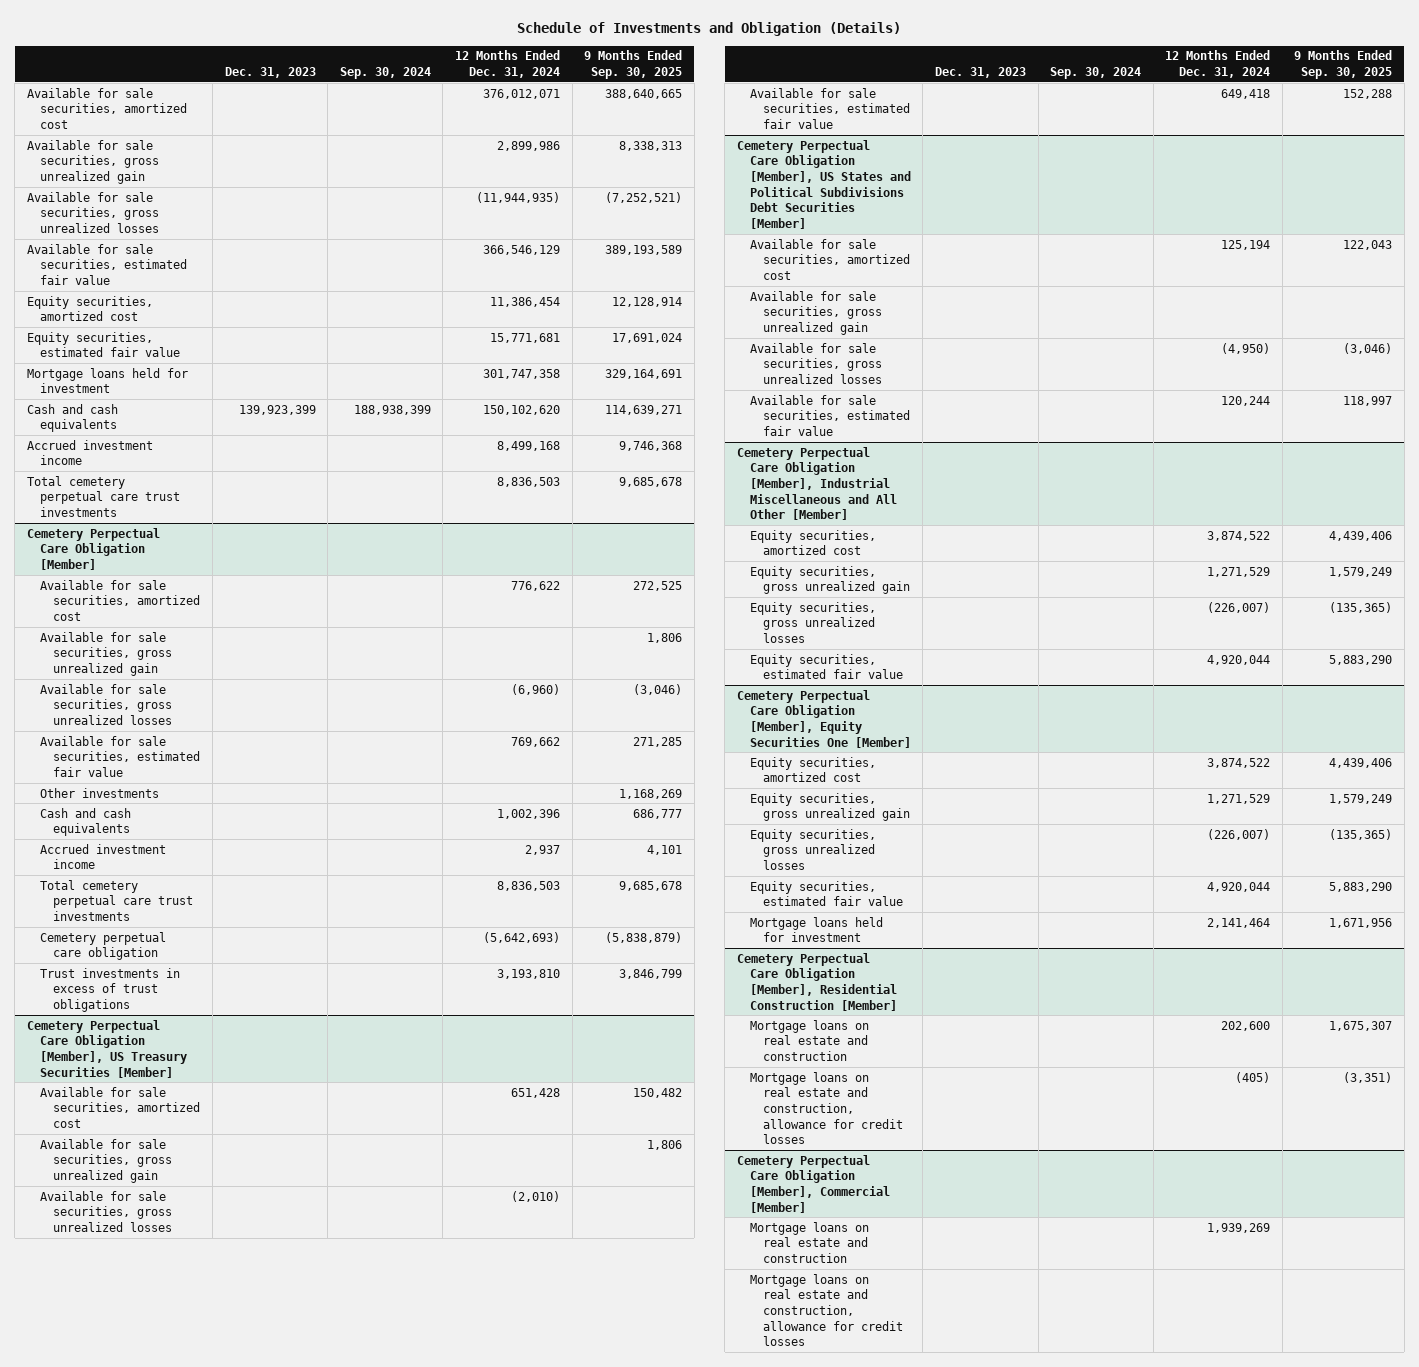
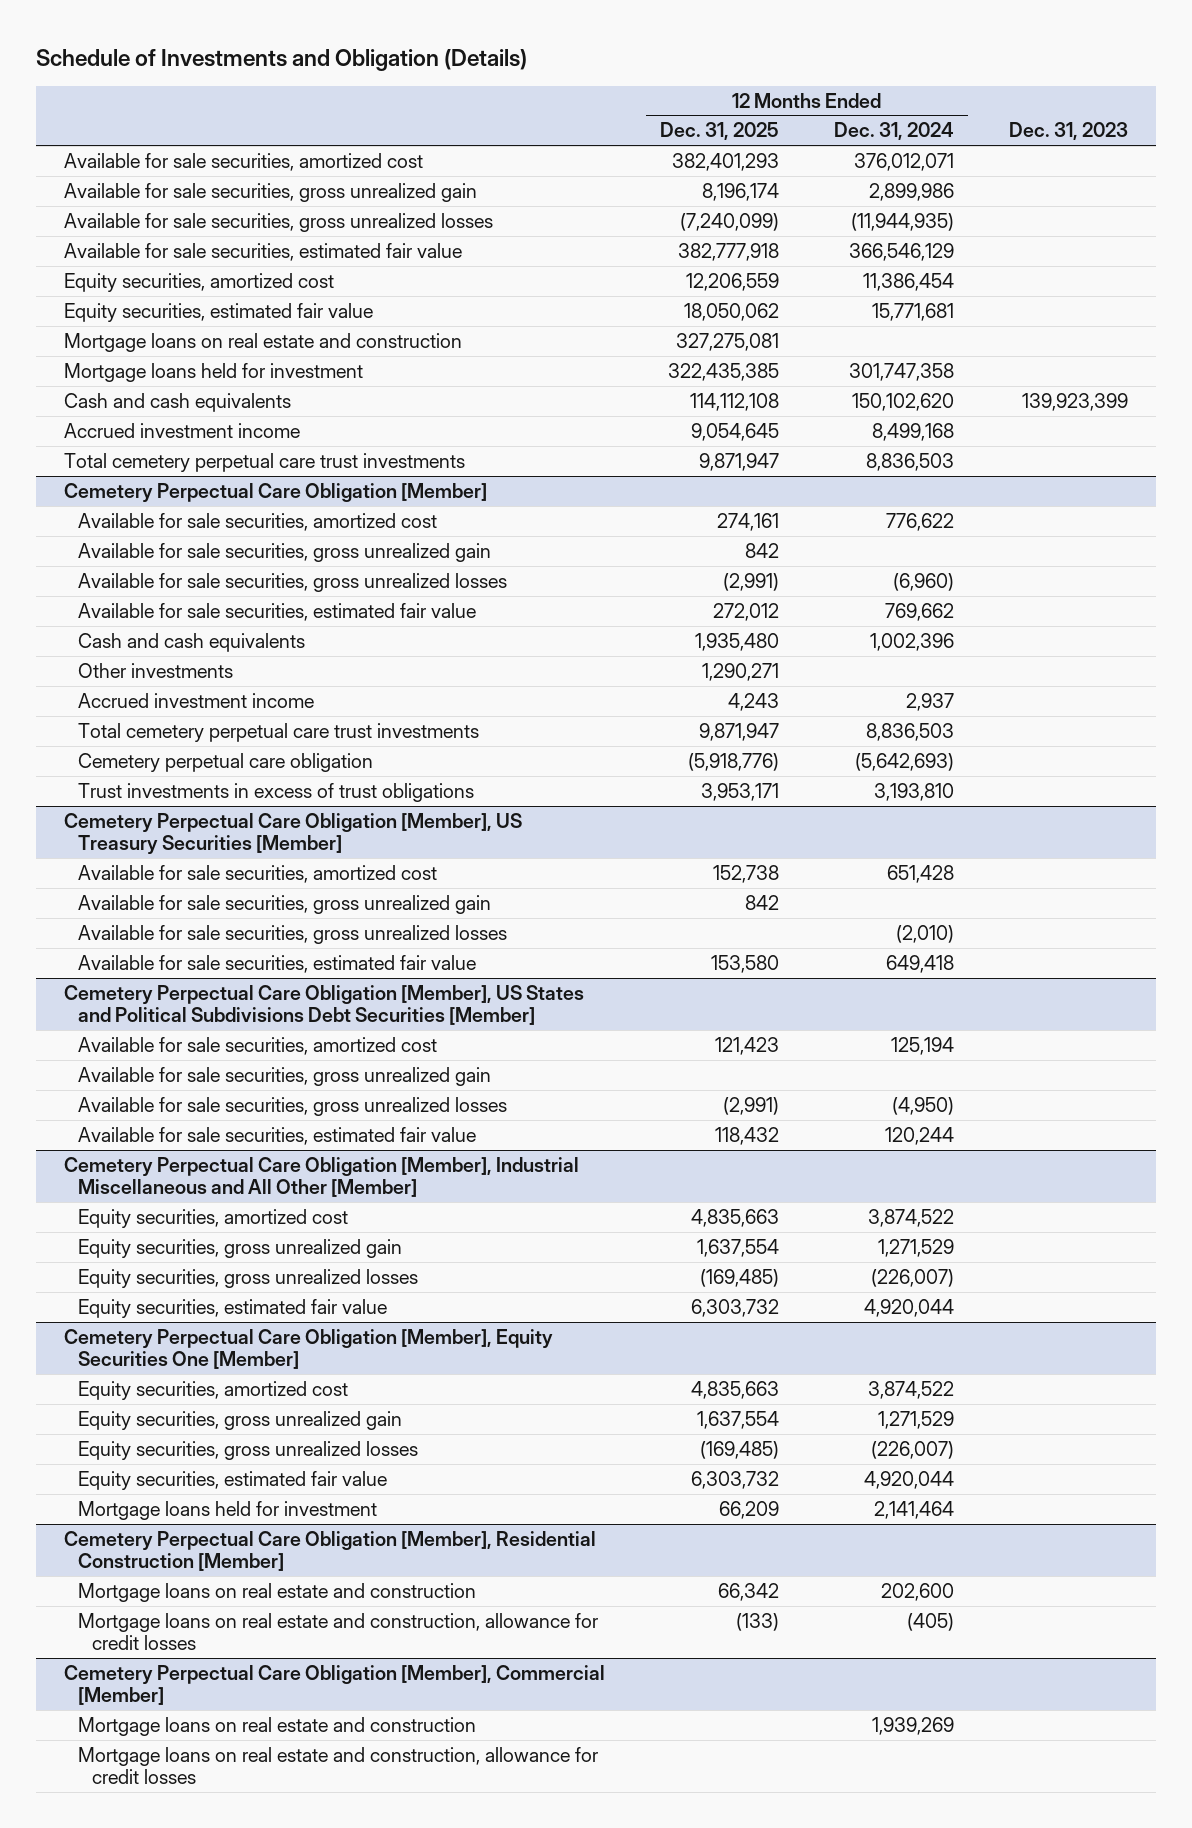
- | Dec. 31, 2023 | Sep. 30, 2024 | 12 Months Ended Dec. 31, 2024 | 9 Months Ended Sep. 30, 2025
+ | 12 Months Ended Dec. 31, 2025 | 12 Months Ended Dec. 31, 2024 | Dec. 31, 2023
+ Mortgage loans on real estate and construction | 327,275,081 | |
@ Cemetery Perpectual Care Obligation [Member]
moved down: Other investments | 1,290,271 | |

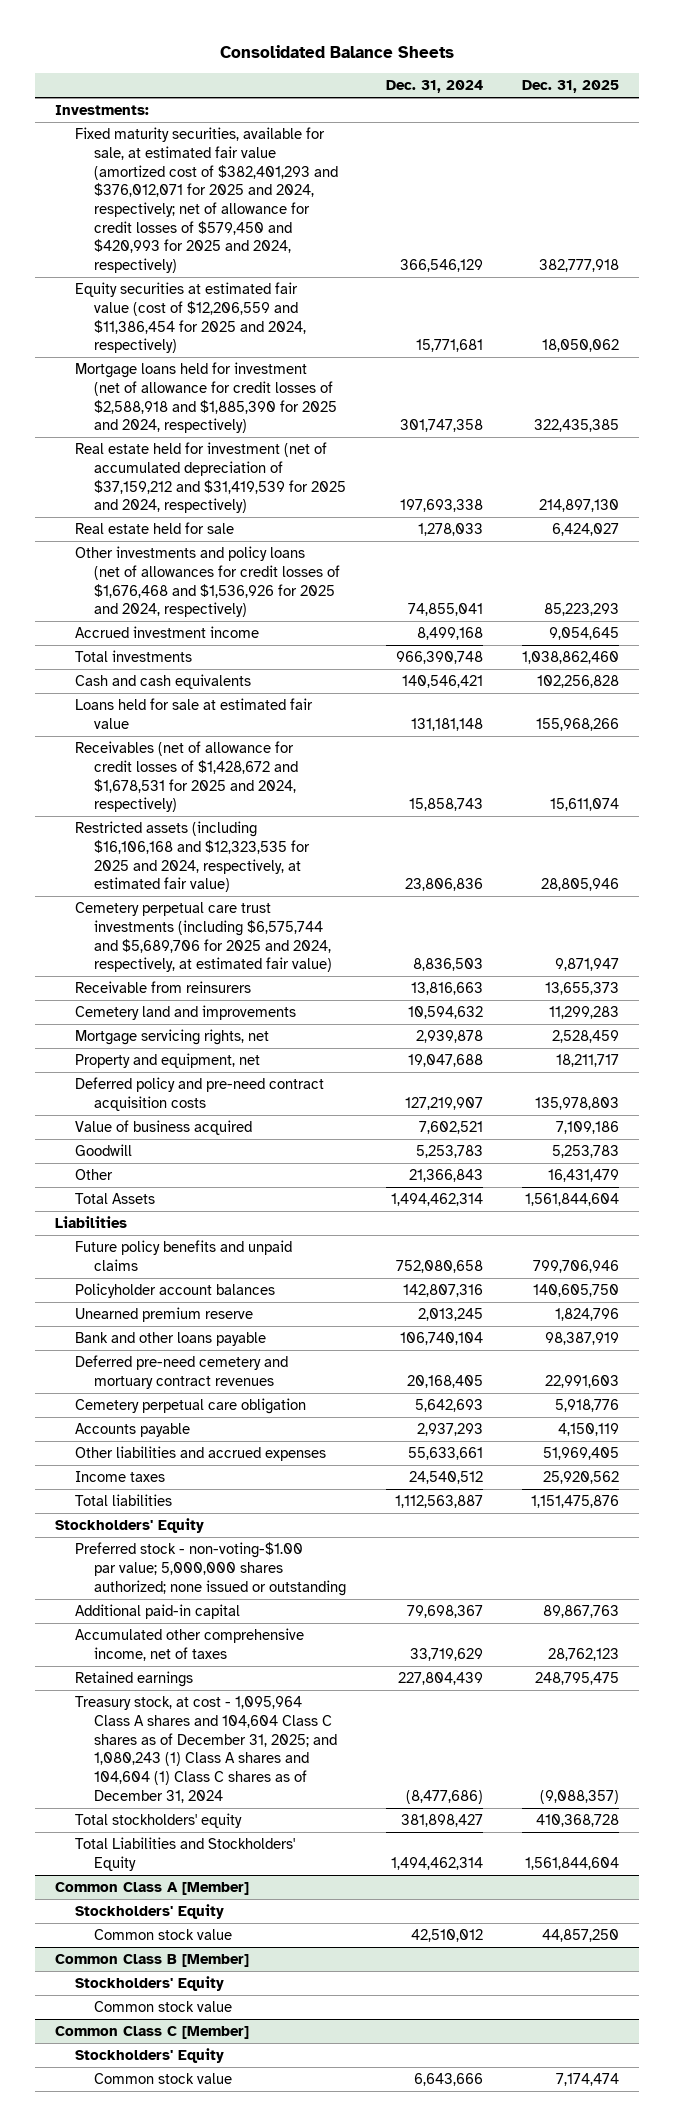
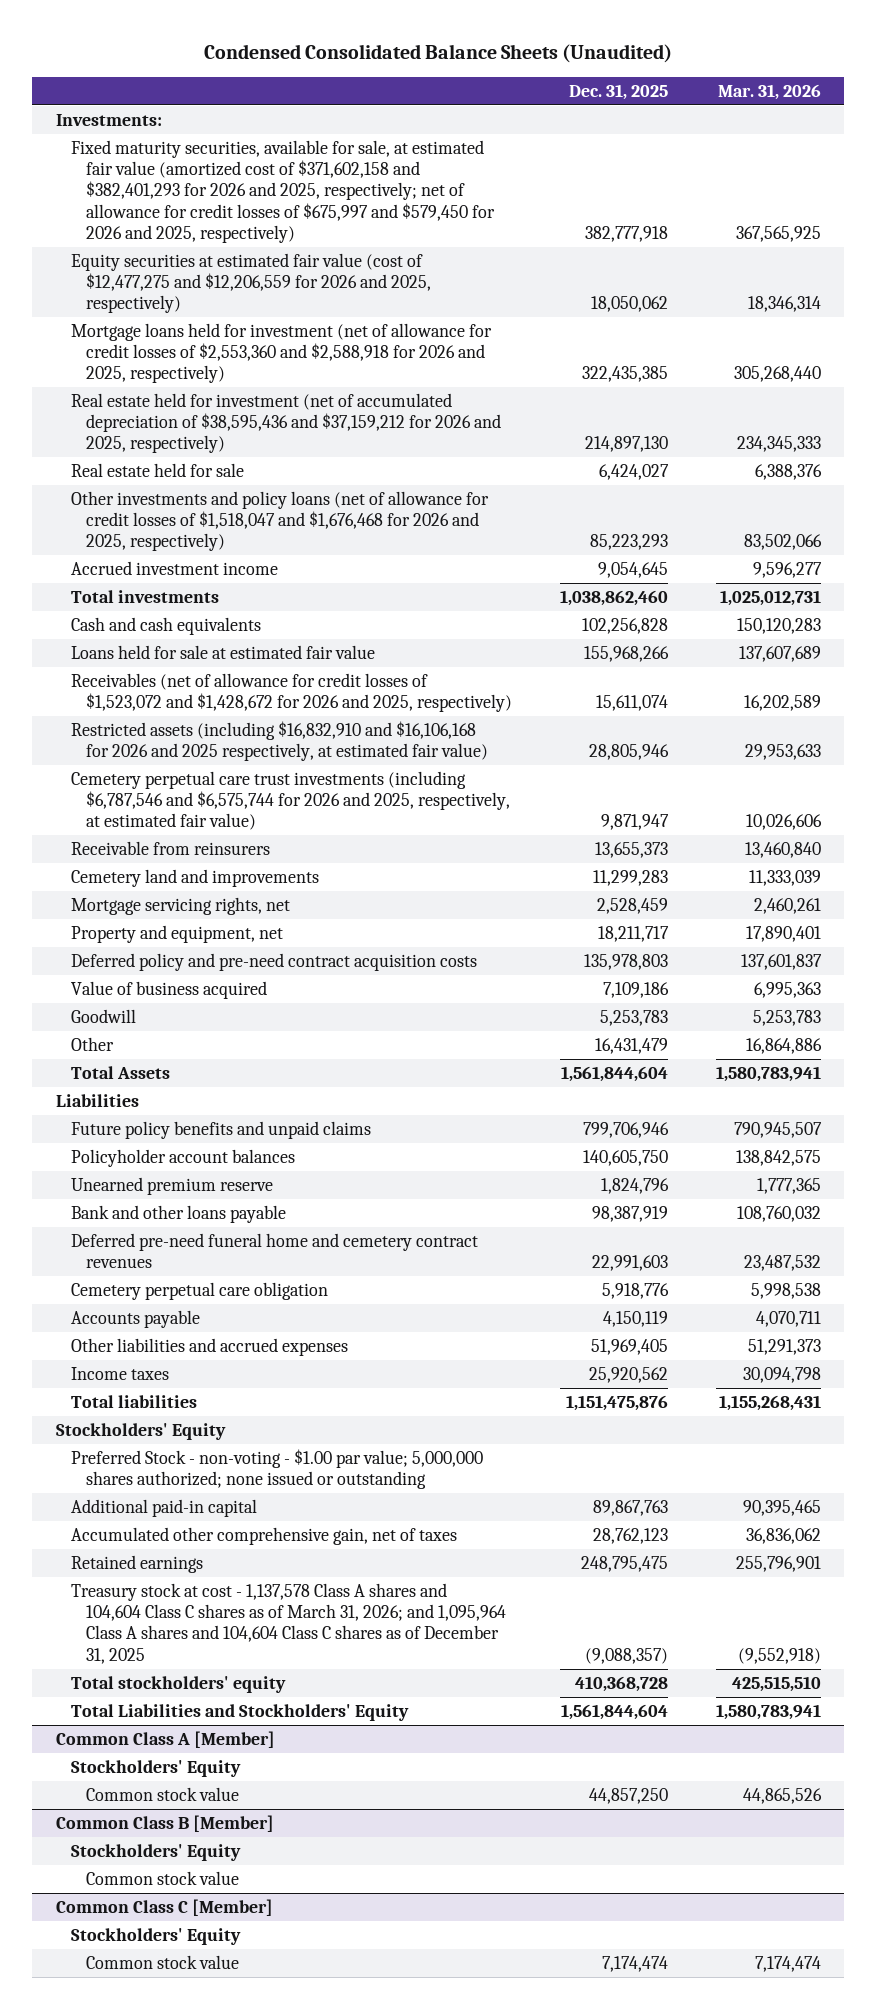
- Consolidated Balance Sheets
+ Condensed Consolidated Balance Sheets (Unaudited)
- | Dec. 31, 2024 | Dec. 31, 2025
+ | Dec. 31, 2025 | Mar. 31, 2026
- Fixed maturity securities, available for sale, at estimated fair value (amortized cost of $382,401,293 and $376,012,071 for 2025 and 2024, respectively; net of allowance for credit losses of $579,450 and $420,993 for 2025 and 2024, respectively) | 366,546,129 | 382,777,918
- Equity securities at estimated fair value (cost of $12,206,559 and $11,386,454 for 2025 and 2024, respectively) | 15,771,681 | 18,050,062
- Mortgage loans held for investment (net of allowance for credit losses of $2,588,918 and $1,885,390 for 2025 and 2024, respectively) | 301,747,358 | 322,435,385
- Real estate held for investment (net of accumulated depreciation of $37,159,212 and $31,419,539 for 2025 and 2024, respectively) | 197,693,338 | 214,897,130
+ Fixed maturity securities, available for sale, at estimated fair value (amortized cost of $371,602,158 and $382,401,293 for 2026 and 2025, respectively; net of allowance for credit losses of $675,997 and $579,450 for 2026 and 2025, respectively) | 382,777,918 | 367,565,925
+ Equity securities at estimated fair value (cost of $12,477,275 and $12,206,559 for 2026 and 2025, respectively) | 18,050,062 | 18,346,314
+ Mortgage loans held for investment (net of allowance for credit losses of $2,553,360 and $2,588,918 for 2026 and 2025, respectively) | 322,435,385 | 305,268,440
+ Real estate held for investment (net of accumulated depreciation of $38,595,436 and $37,159,212 for 2026 and 2025, respectively) | 214,897,130 | 234,345,333
- Other investments and policy loans (net of allowances for credit losses of $1,676,468 and $1,536,926 for 2025 and 2024, respectively) | 74,855,041 | 85,223,293
+ Other investments and policy loans (net of allowance for credit losses of $1,518,047 and $1,676,468 for 2026 and 2025, respectively) | 85,223,293 | 83,502,066
- Receivables (net of allowance for credit losses of $1,428,672 and $1,678,531 for 2025 and 2024, respectively) | 15,858,743 | 15,611,074
- Restricted assets (including $16,106,168 and $12,323,535 for 2025 and 2024, respectively, at estimated fair value) | 23,806,836 | 28,805,946
- Cemetery perpetual care trust investments (including $6,575,744 and $5,689,706 for 2025 and 2024, respectively, at estimated fair value) | 8,836,503 | 9,871,947
+ Receivables (net of allowance for credit losses of $1,523,072 and $1,428,672 for 2026 and 2025, respectively) | 15,611,074 | 16,202,589
+ Restricted assets (including $16,832,910 and $16,106,168 for 2026 and 2025 respectively, at estimated fair value) | 28,805,946 | 29,953,633
+ Cemetery perpetual care trust investments (including $6,787,546 and $6,575,744 for 2026 and 2025, respectively, at estimated fair value) | 9,871,947 | 10,026,606
- Deferred pre-need cemetery and mortuary contract revenues | 20,168,405 | 22,991,603
+ Deferred pre-need funeral home and cemetery contract revenues | 22,991,603 | 23,487,532
- Preferred stock - non-voting-$1.00 par value; 5,000,000 shares authorized; none issued or outstanding
+ Preferred Stock - non-voting - $1.00 par value; 5,000,000 shares authorized; none issued or outstanding
- Accumulated other comprehensive income, net of taxes | 33,719,629 | 28,762,123
+ Accumulated other comprehensive gain, net of taxes | 28,762,123 | 36,836,062
- Treasury stock, at cost - 1,095,964 Class A shares and 104,604 Class C shares as of December 31, 2025; and 1,080,243 (1) Class A shares and 104,604 (1) Class C shares as of December 31, 2024 | (8,477,686) | (9,088,357)
+ Treasury stock at cost - 1,137,578 Class A shares and 104,604 Class C shares as of March 31, 2026; and 1,095,964 Class A shares and 104,604 Class C shares as of December 31, 2025 | (9,088,357) | (9,552,918)

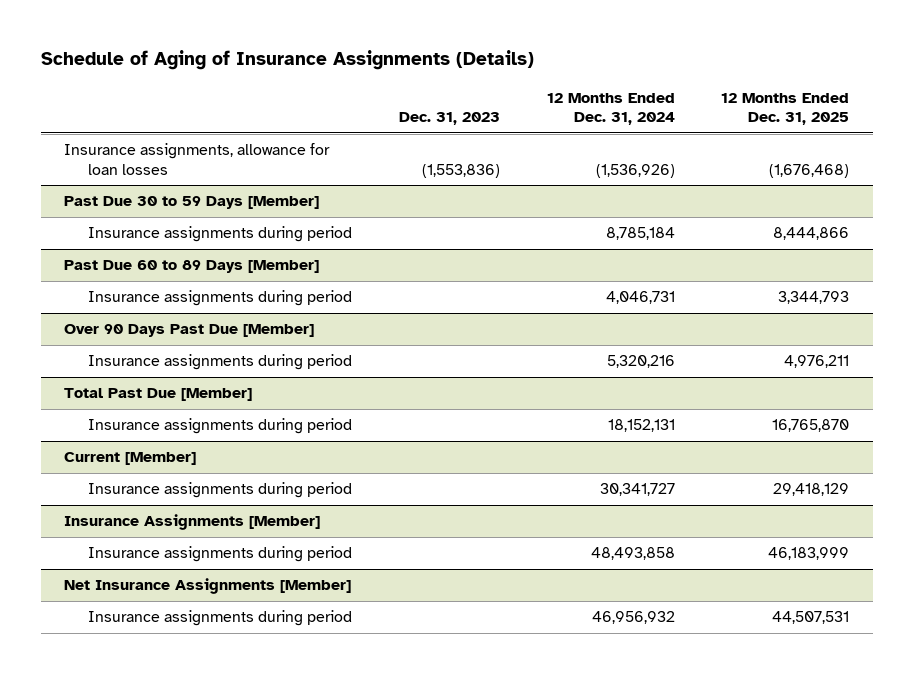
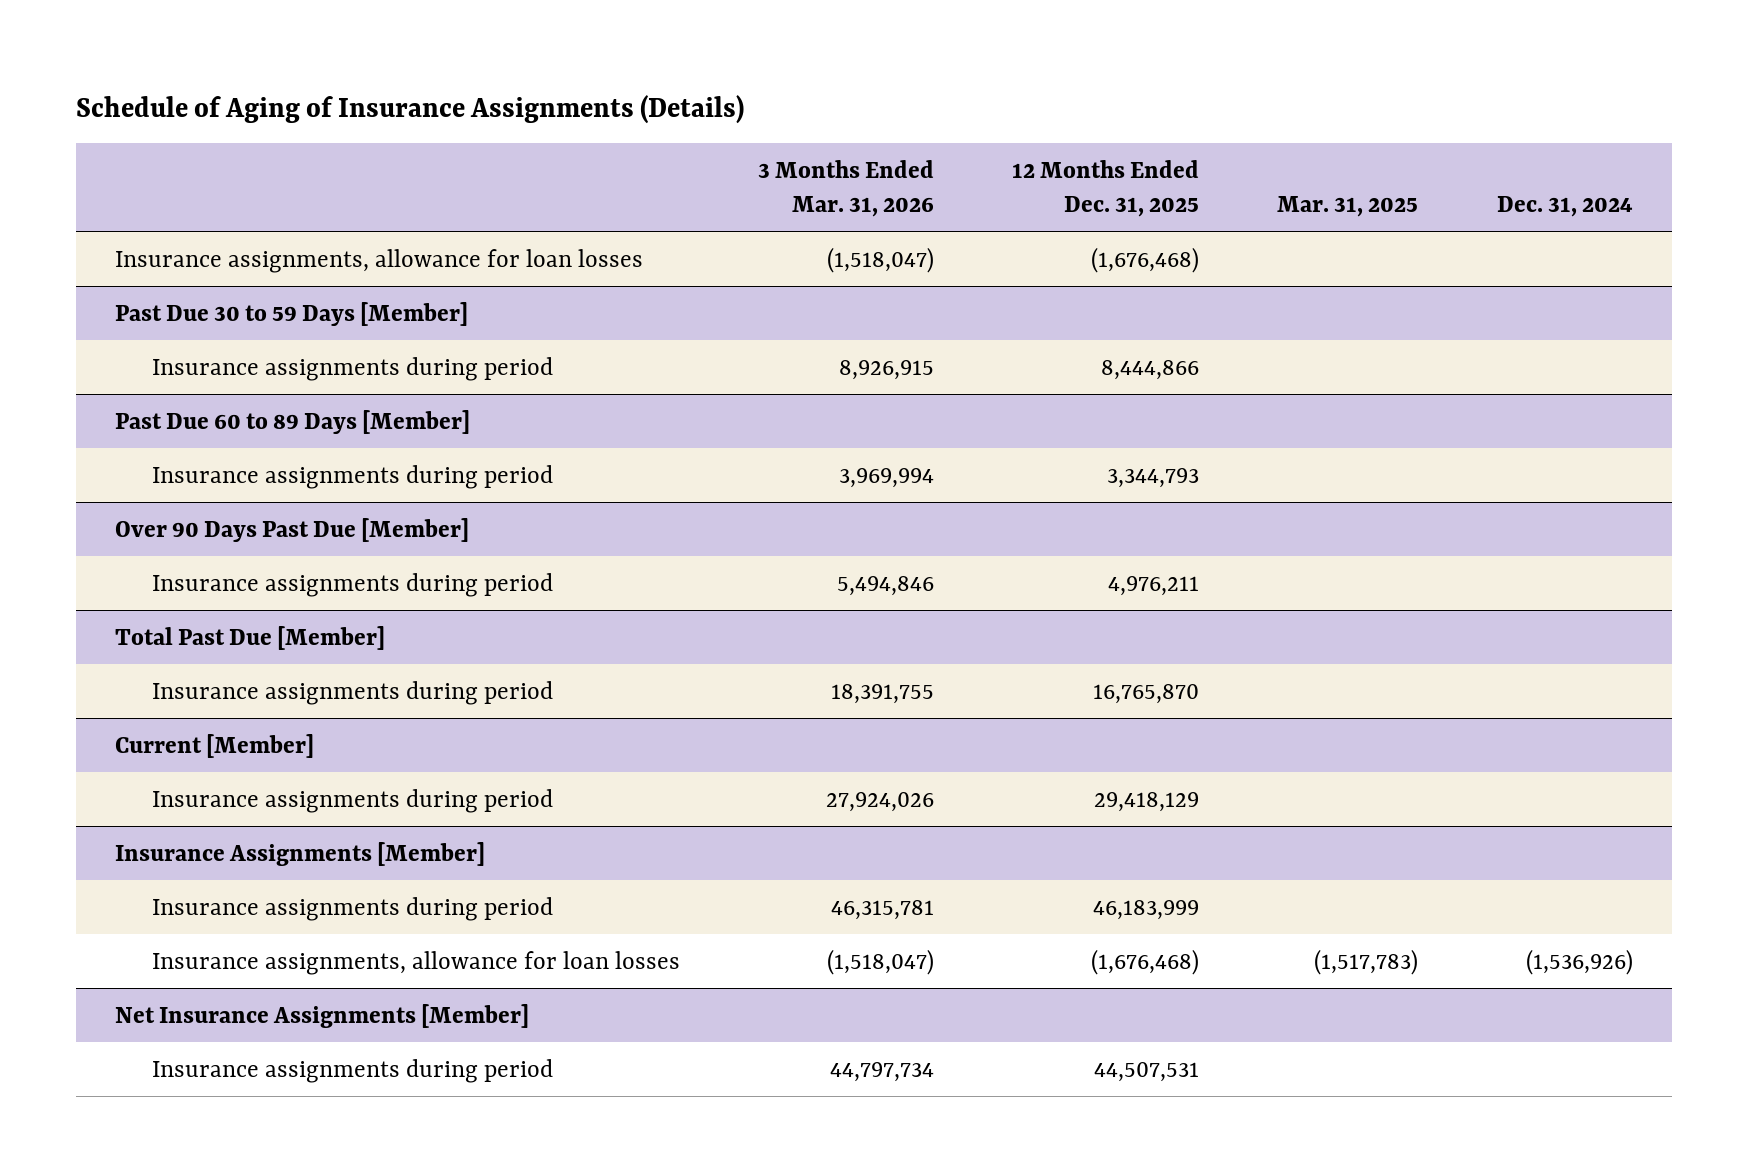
- | Dec. 31, 2023 | 12 Months Ended Dec. 31, 2024 | 12 Months Ended Dec. 31, 2025
+ | 3 Months Ended Mar. 31, 2026 | 12 Months Ended Dec. 31, 2025 | Mar. 31, 2025 | Dec. 31, 2024
@ Insurance Assignments [Member]
+ Insurance assignments, allowance for loan losses | (1,518,047) | (1,676,468) | (1,517,783) | (1,536,926)

